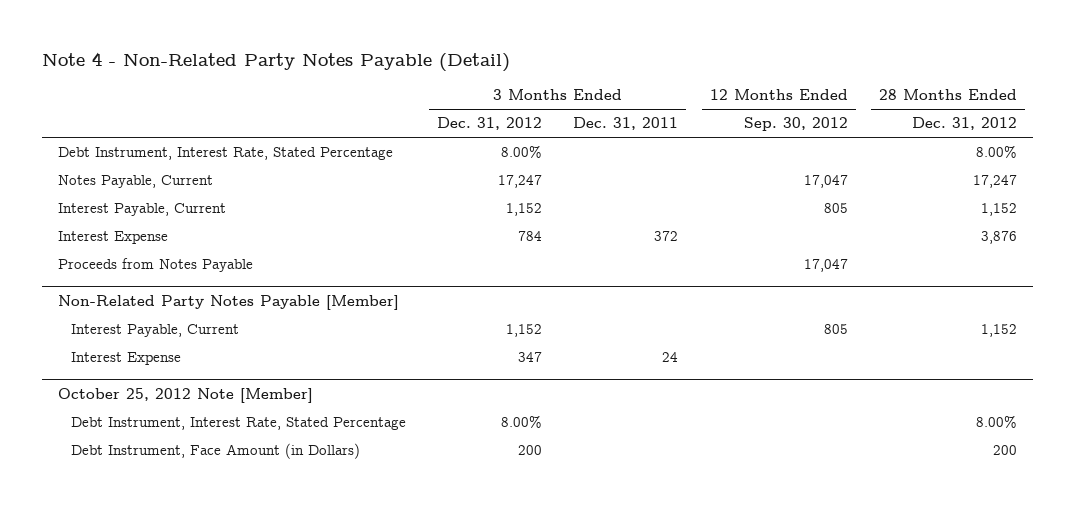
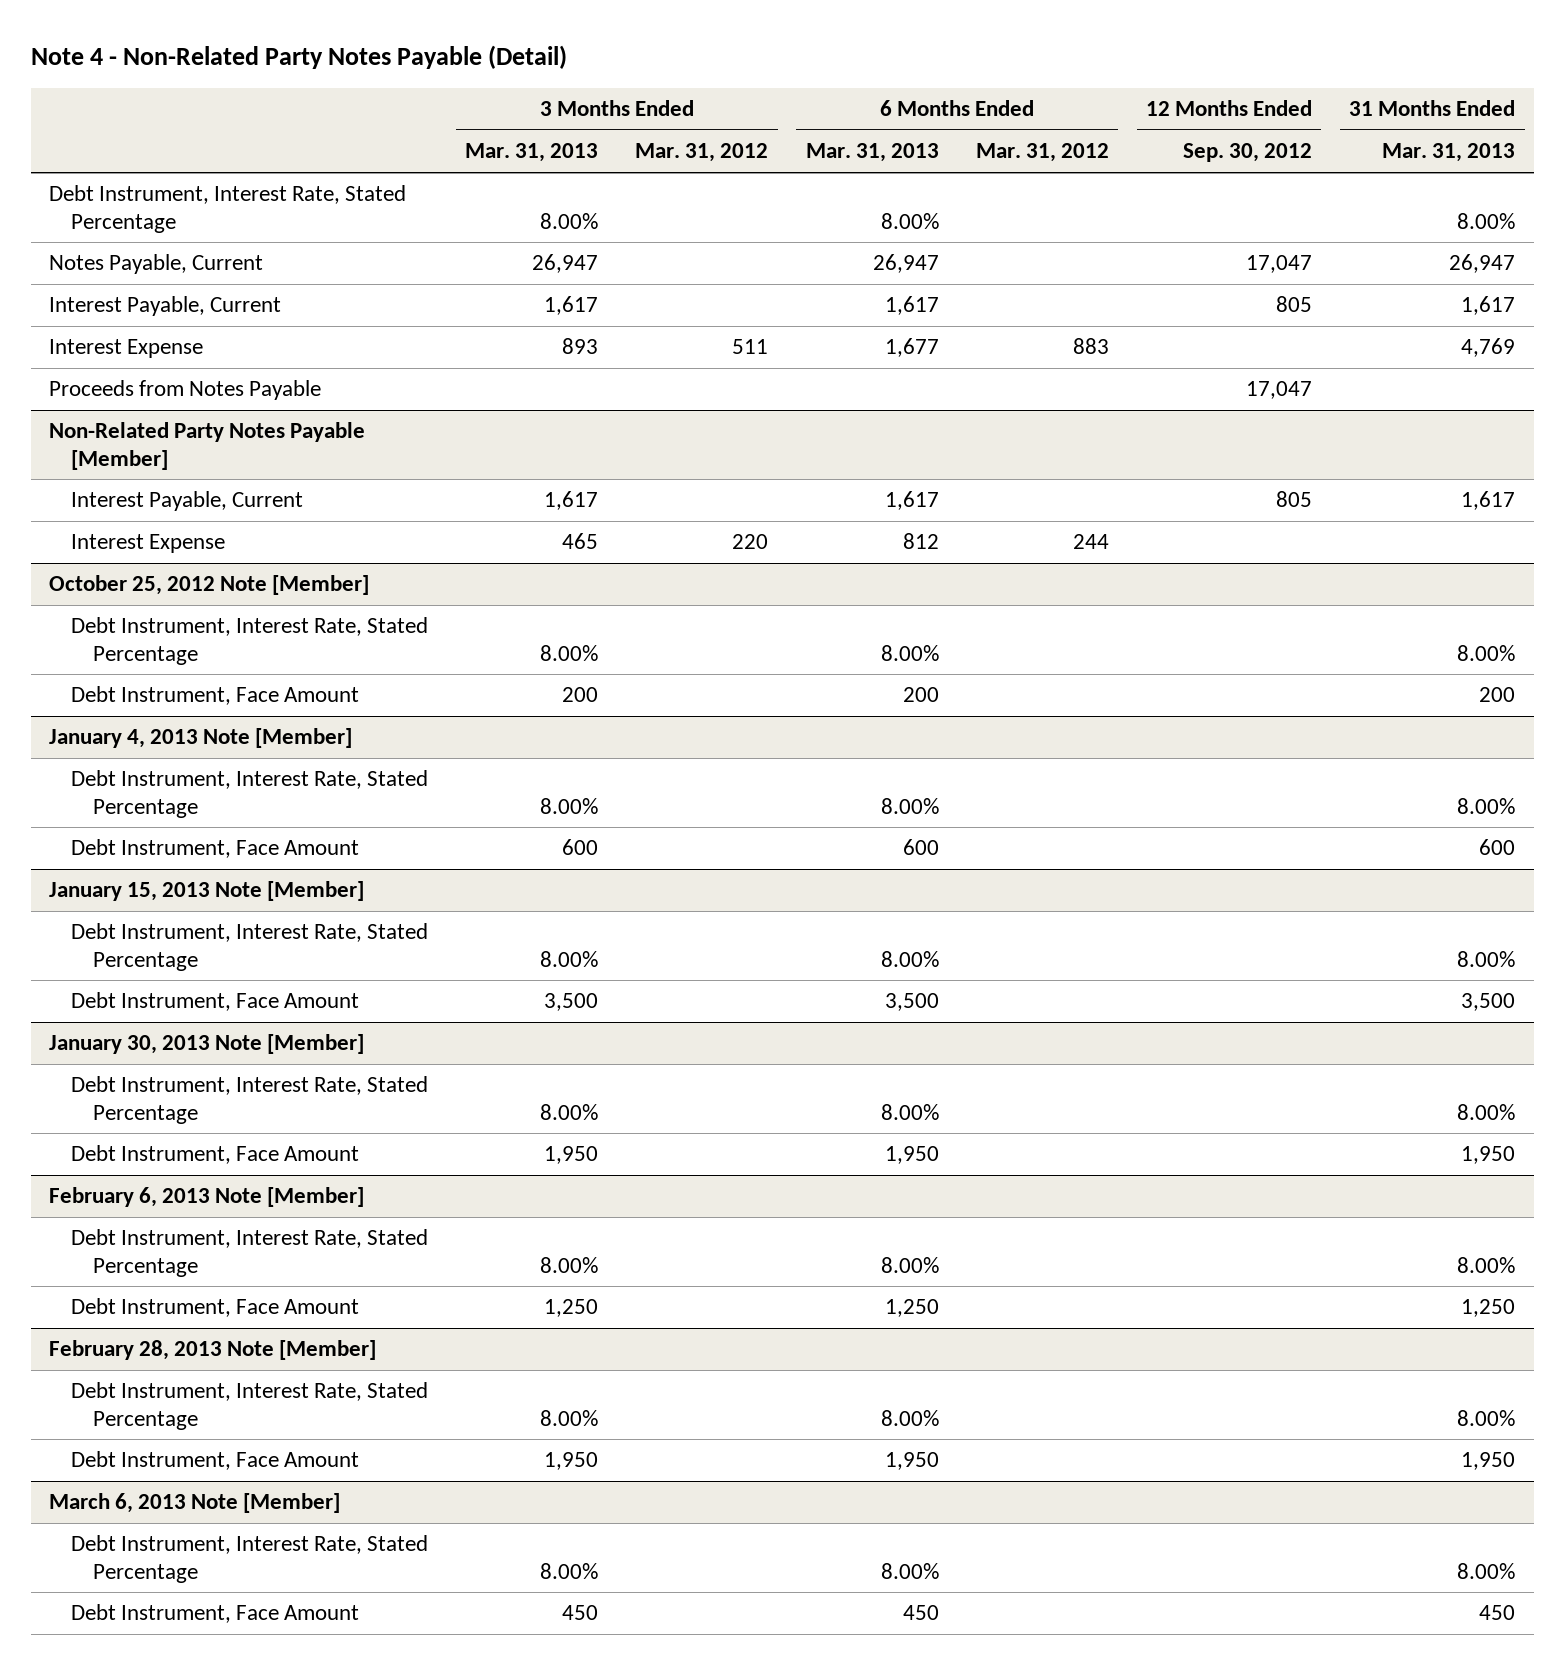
- | 3 Months Ended Dec. 31, 2012 | 3 Months Ended Dec. 31, 2011 | 12 Months Ended Sep. 30, 2012 | 28 Months Ended Dec. 31, 2012
+ | 3 Months Ended Mar. 31, 2013 | 3 Months Ended Mar. 31, 2012 | 6 Months Ended Mar. 31, 2013 | 6 Months Ended Mar. 31, 2012 | 12 Months Ended Sep. 30, 2012 | 31 Months Ended Mar. 31, 2013
@ October 25, 2012 Note [Member]
- Debt Instrument, Face Amount (in Dollars) | 200 | | | 200
+ Debt Instrument, Face Amount | 200 | | 200 | | | 200
+ January 4, 2013 Note [Member]
+ Debt Instrument, Interest Rate, Stated Percentage | 8.00% | | 8.00% | | | 8.00%
+ Debt Instrument, Face Amount | 600 | | 600 | | | 600
+ January 15, 2013 Note [Member]
+ Debt Instrument, Interest Rate, Stated Percentage | 8.00% | | 8.00% | | | 8.00%
+ Debt Instrument, Face Amount | 3,500 | | 3,500 | | | 3,500
+ January 30, 2013 Note [Member]
+ Debt Instrument, Interest Rate, Stated Percentage | 8.00% | | 8.00% | | | 8.00%
+ Debt Instrument, Face Amount | 1,950 | | 1,950 | | | 1,950
+ February 6, 2013 Note [Member]
+ Debt Instrument, Interest Rate, Stated Percentage | 8.00% | | 8.00% | | | 8.00%
+ Debt Instrument, Face Amount | 1,250 | | 1,250 | | | 1,250
+ February 28, 2013 Note [Member]
+ Debt Instrument, Interest Rate, Stated Percentage | 8.00% | | 8.00% | | | 8.00%
+ Debt Instrument, Face Amount | 1,950 | | 1,950 | | | 1,950
+ March 6, 2013 Note [Member]
+ Debt Instrument, Interest Rate, Stated Percentage | 8.00% | | 8.00% | | | 8.00%
+ Debt Instrument, Face Amount | 450 | | 450 | | | 450

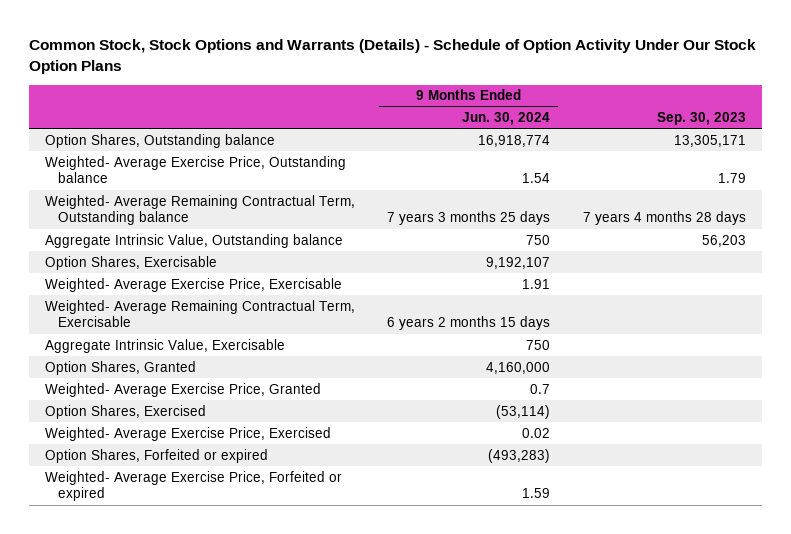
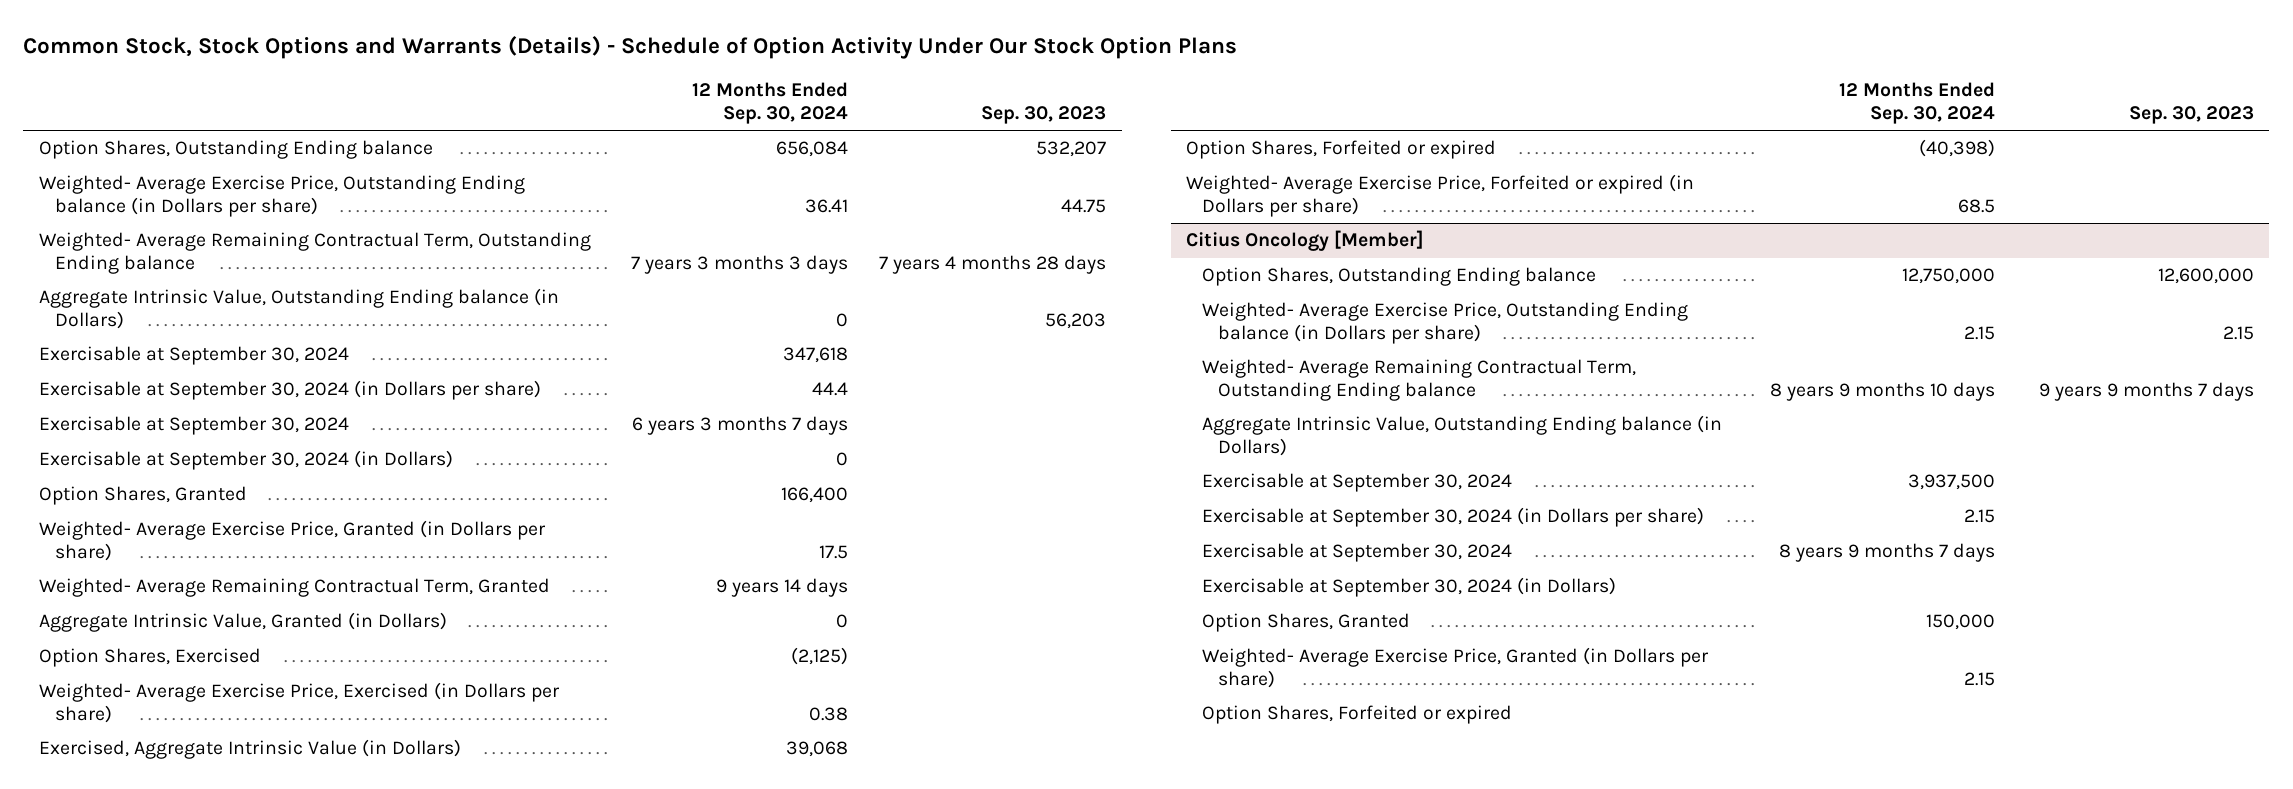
- | 9 Months Ended Jun. 30, 2024 | Sep. 30, 2023
+ | 12 Months Ended Sep. 30, 2024 | Sep. 30, 2023
- Option Shares, Outstanding balance | 16,918,774 | 13,305,171
- Weighted- Average Exercise Price, Outstanding balance | 1.54 | 1.79
- Weighted- Average Remaining Contractual Term, Outstanding balance | 7 years 3 months 25 days | 7 years 4 months 28 days
- Aggregate Intrinsic Value, Outstanding balance | 750 | 56,203
- Option Shares, Exercisable | 9,192,107 |
- Weighted- Average Exercise Price, Exercisable | 1.91 |
- Weighted- Average Remaining Contractual Term, Exercisable | 6 years 2 months 15 days |
- Aggregate Intrinsic Value, Exercisable | 750 |
+ Option Shares, Outstanding Ending balance | 656,084 | 532,207
+ Weighted- Average Exercise Price, Outstanding Ending balance (in Dollars per share) | 36.41 | 44.75
+ Weighted- Average Remaining Contractual Term, Outstanding Ending balance | 7 years 3 months 3 days | 7 years 4 months 28 days
+ Aggregate Intrinsic Value, Outstanding Ending balance (in Dollars) | 0 | 56,203
+ Exercisable at September 30, 2024 | 347,618 |
+ Exercisable at September 30, 2024 (in Dollars per share) | 44.4 |
+ Exercisable at September 30, 2024 | 6 years 3 months 7 days |
+ Exercisable at September 30, 2024 (in Dollars) | 0 |
- Weighted- Average Exercise Price, Granted | 0.7 |
+ Weighted- Average Exercise Price, Granted (in Dollars per share) | 17.5 |
+ Weighted- Average Remaining Contractual Term, Granted | 9 years 14 days |
+ Aggregate Intrinsic Value, Granted (in Dollars) | 0 |
- Weighted- Average Exercise Price, Exercised | 0.02 |
+ Weighted- Average Exercise Price, Exercised (in Dollars per share) | 0.38 |
+ Exercised, Aggregate Intrinsic Value (in Dollars) | 39,068 |
- Weighted- Average Exercise Price, Forfeited or expired | 1.59 |
+ Weighted- Average Exercise Price, Forfeited or expired (in Dollars per share) | 68.5 |
+ Citius Oncology [Member]
+ Option Shares, Outstanding Ending balance | 12,750,000 | 12,600,000
+ Weighted- Average Exercise Price, Outstanding Ending balance (in Dollars per share) | 2.15 | 2.15
+ Weighted- Average Remaining Contractual Term, Outstanding Ending balance | 8 years 9 months 10 days | 9 years 9 months 7 days
+ Aggregate Intrinsic Value, Outstanding Ending balance (in Dollars)
+ Exercisable at September 30, 2024 | 3,937,500 |
+ Exercisable at September 30, 2024 (in Dollars per share) | 2.15 |
+ Exercisable at September 30, 2024 | 8 years 9 months 7 days |
+ Exercisable at September 30, 2024 (in Dollars)
+ Option Shares, Granted | 150,000 |
+ Weighted- Average Exercise Price, Granted (in Dollars per share) | 2.15 |
+ Option Shares, Forfeited or expired

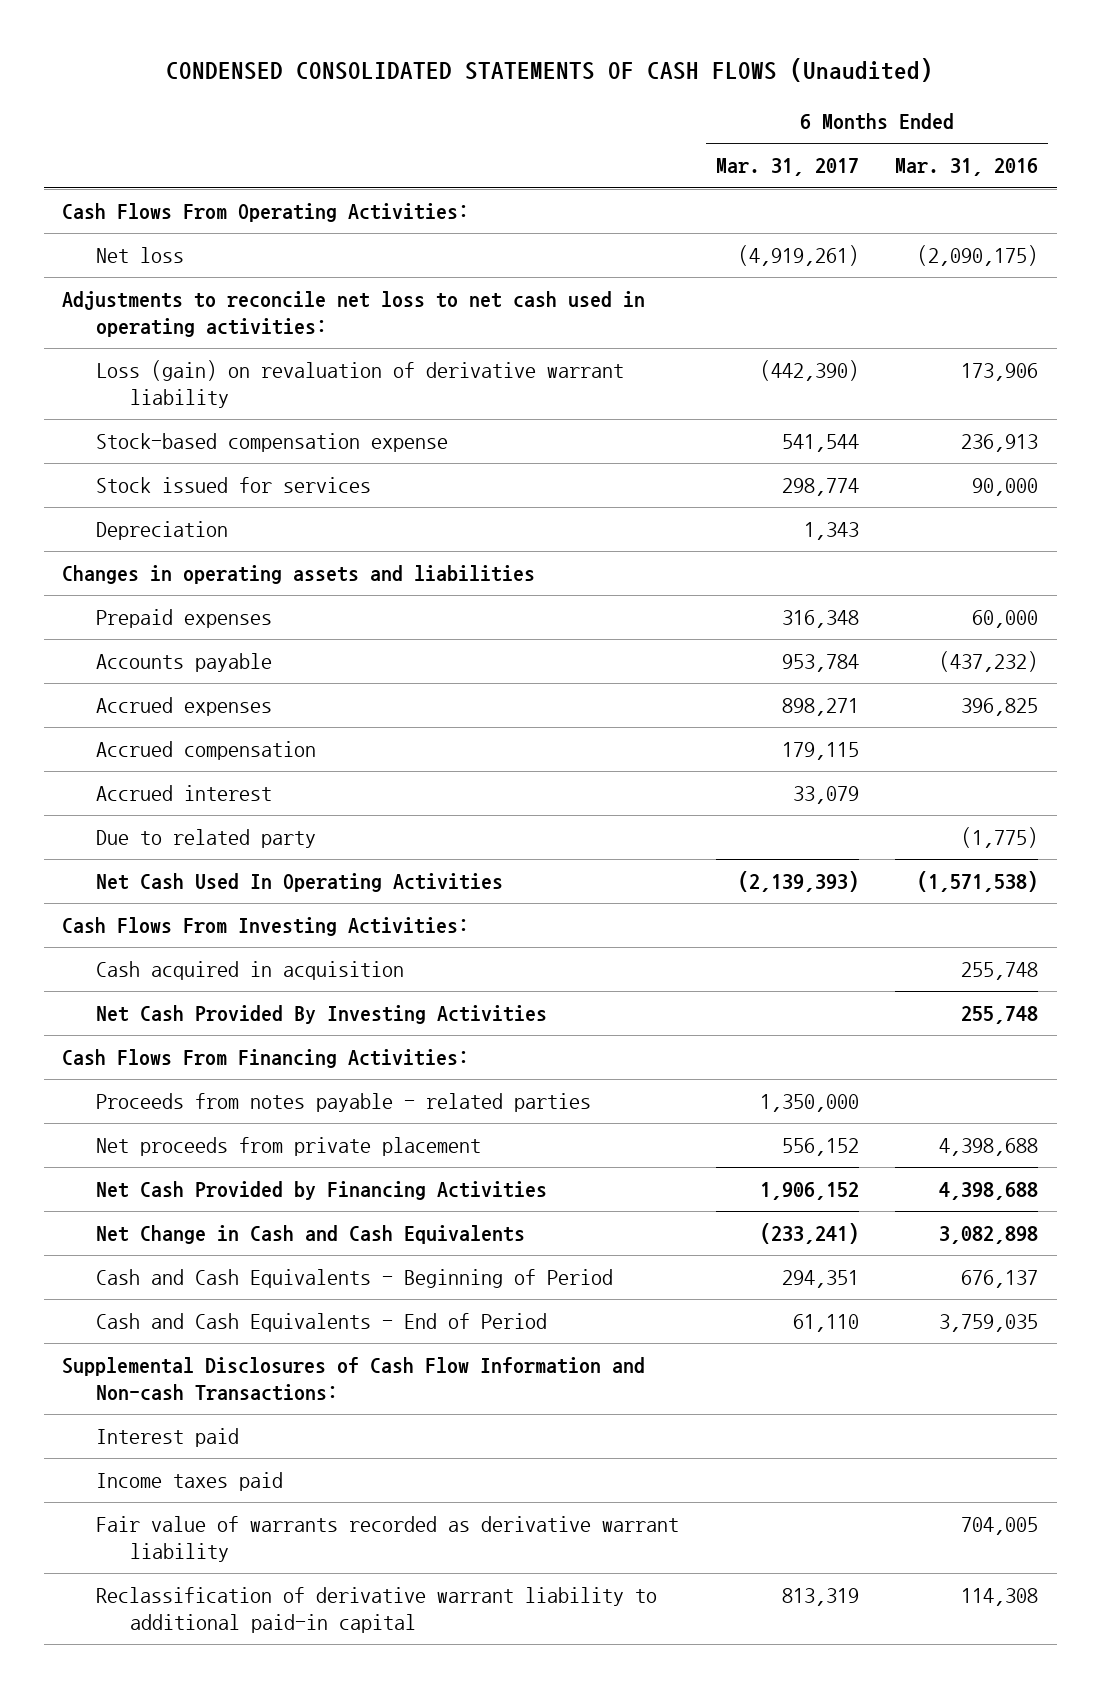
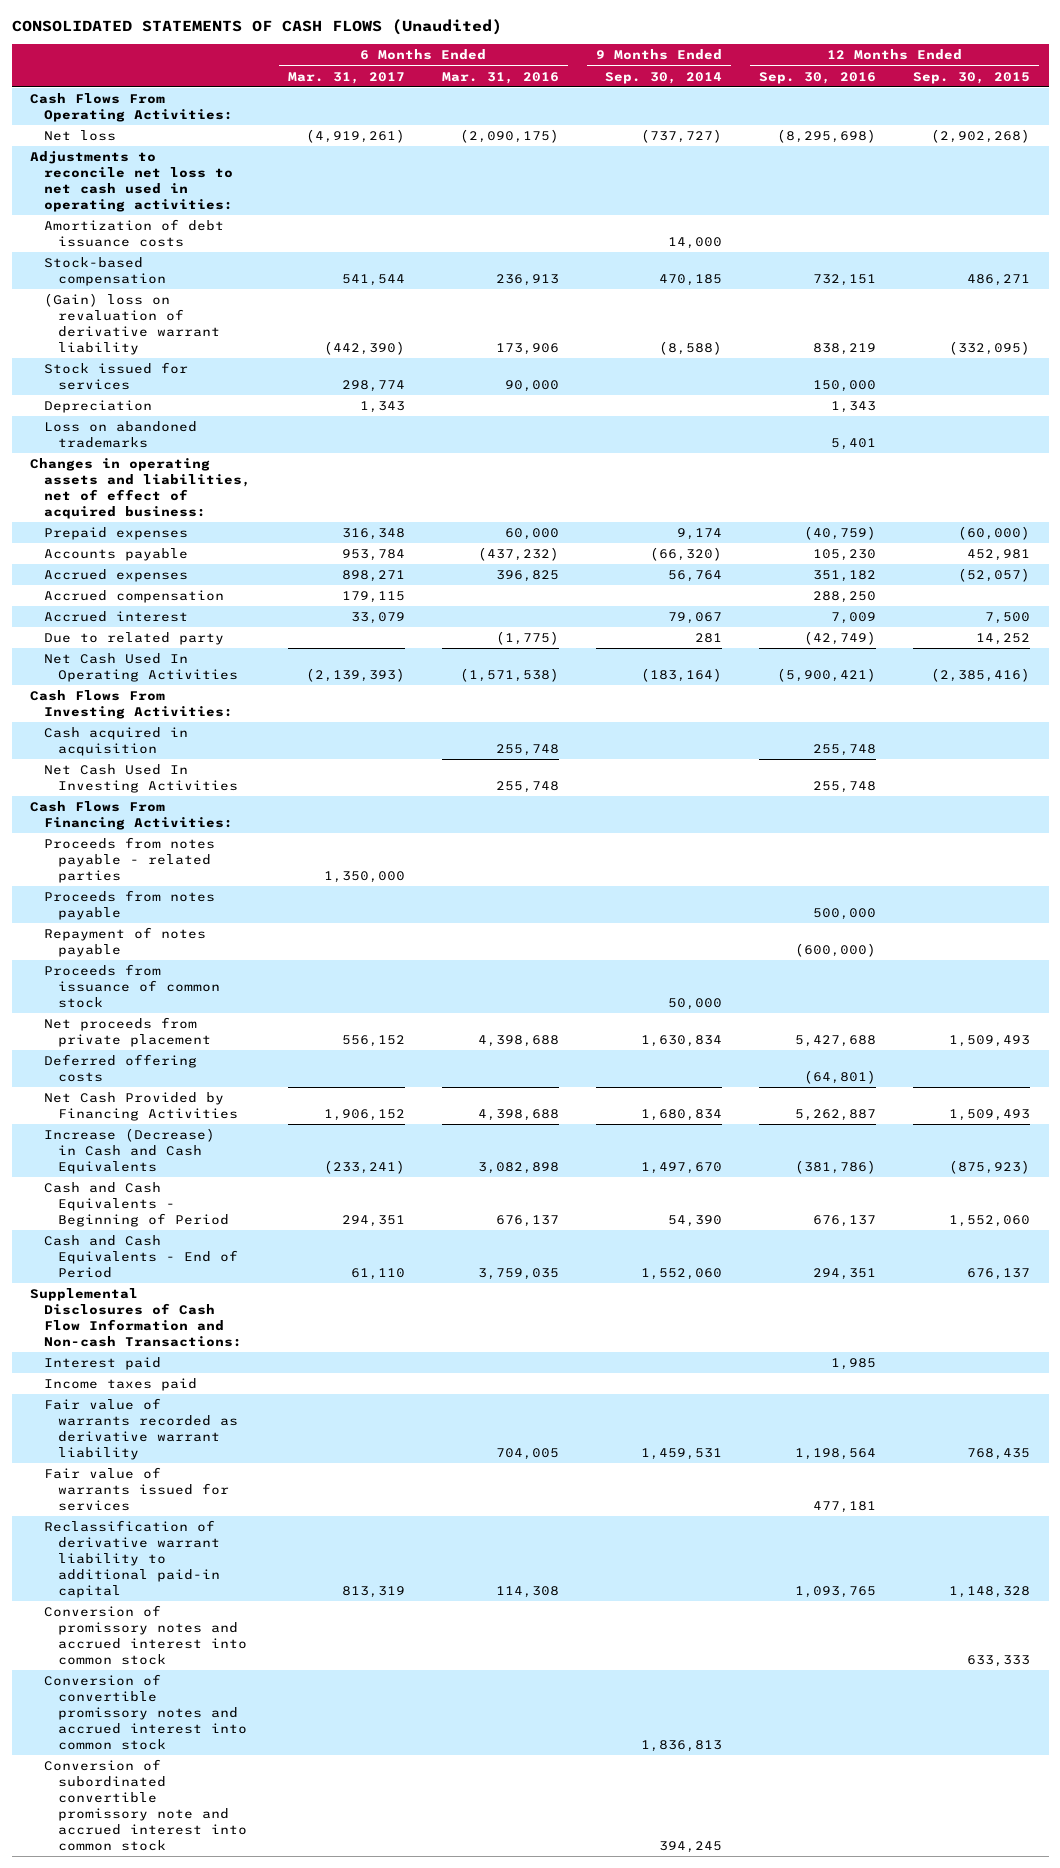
- CONDENSED CONSOLIDATED STATEMENTS OF CASH FLOWS (Unaudited)
+ CONSOLIDATED STATEMENTS OF CASH FLOWS (Unaudited)
- | 6 Months Ended Mar. 31, 2017 | 6 Months Ended Mar. 31, 2016
+ | 6 Months Ended Mar. 31, 2017 | 6 Months Ended Mar. 31, 2016 | 9 Months Ended Sep. 30, 2014 | 12 Months Ended Sep. 30, 2016 | 12 Months Ended Sep. 30, 2015
- Loss (gain) on revaluation of derivative warrant liability | (442,390) | 173,906
- Stock-based compensation expense | 541,544 | 236,913
+ Amortization of debt issuance costs | | | 14,000 | |
+ Stock-based compensation | 541,544 | 236,913 | 470,185 | 732,151 | 486,271
+ (Gain) loss on revaluation of derivative warrant liability | (442,390) | 173,906 | (8,588) | 838,219 | (332,095)
- Changes in operating assets and liabilities
+ Loss on abandoned trademarks | | | | 5,401 |
+ Changes in operating assets and liabilities, net of effect of acquired business:
- Net Cash Provided By Investing Activities | | 255,748
+ Net Cash Used In Investing Activities | | 255,748 | | 255,748 |
+ Proceeds from notes payable | | | | 500,000 |
+ Repayment of notes payable | | | | (600,000) |
+ Proceeds from issuance of common stock | | | 50,000 | |
+ Deferred offering costs | | | | (64,801) |
- Net Change in Cash and Cash Equivalents | (233,241) | 3,082,898
+ Increase (Decrease) in Cash and Cash Equivalents | (233,241) | 3,082,898 | 1,497,670 | (381,786) | (875,923)
+ Fair value of warrants issued for services | | | | 477,181 |
+ Conversion of promissory notes and accrued interest into common stock | | | | | 633,333
+ Conversion of convertible promissory notes and accrued interest into common stock | | | 1,836,813 | |
+ Conversion of subordinated convertible promissory note and accrued interest into common stock | | | 394,245 | |

